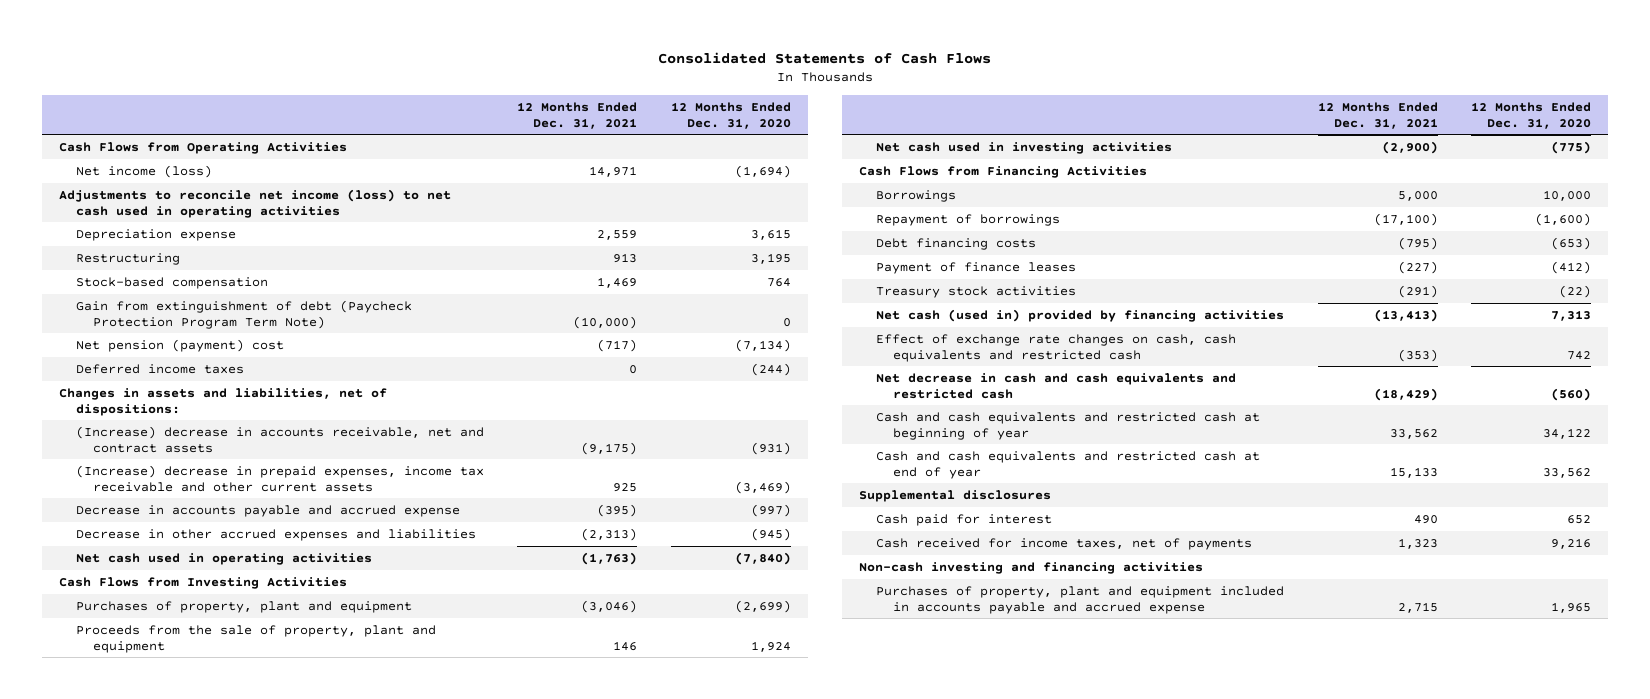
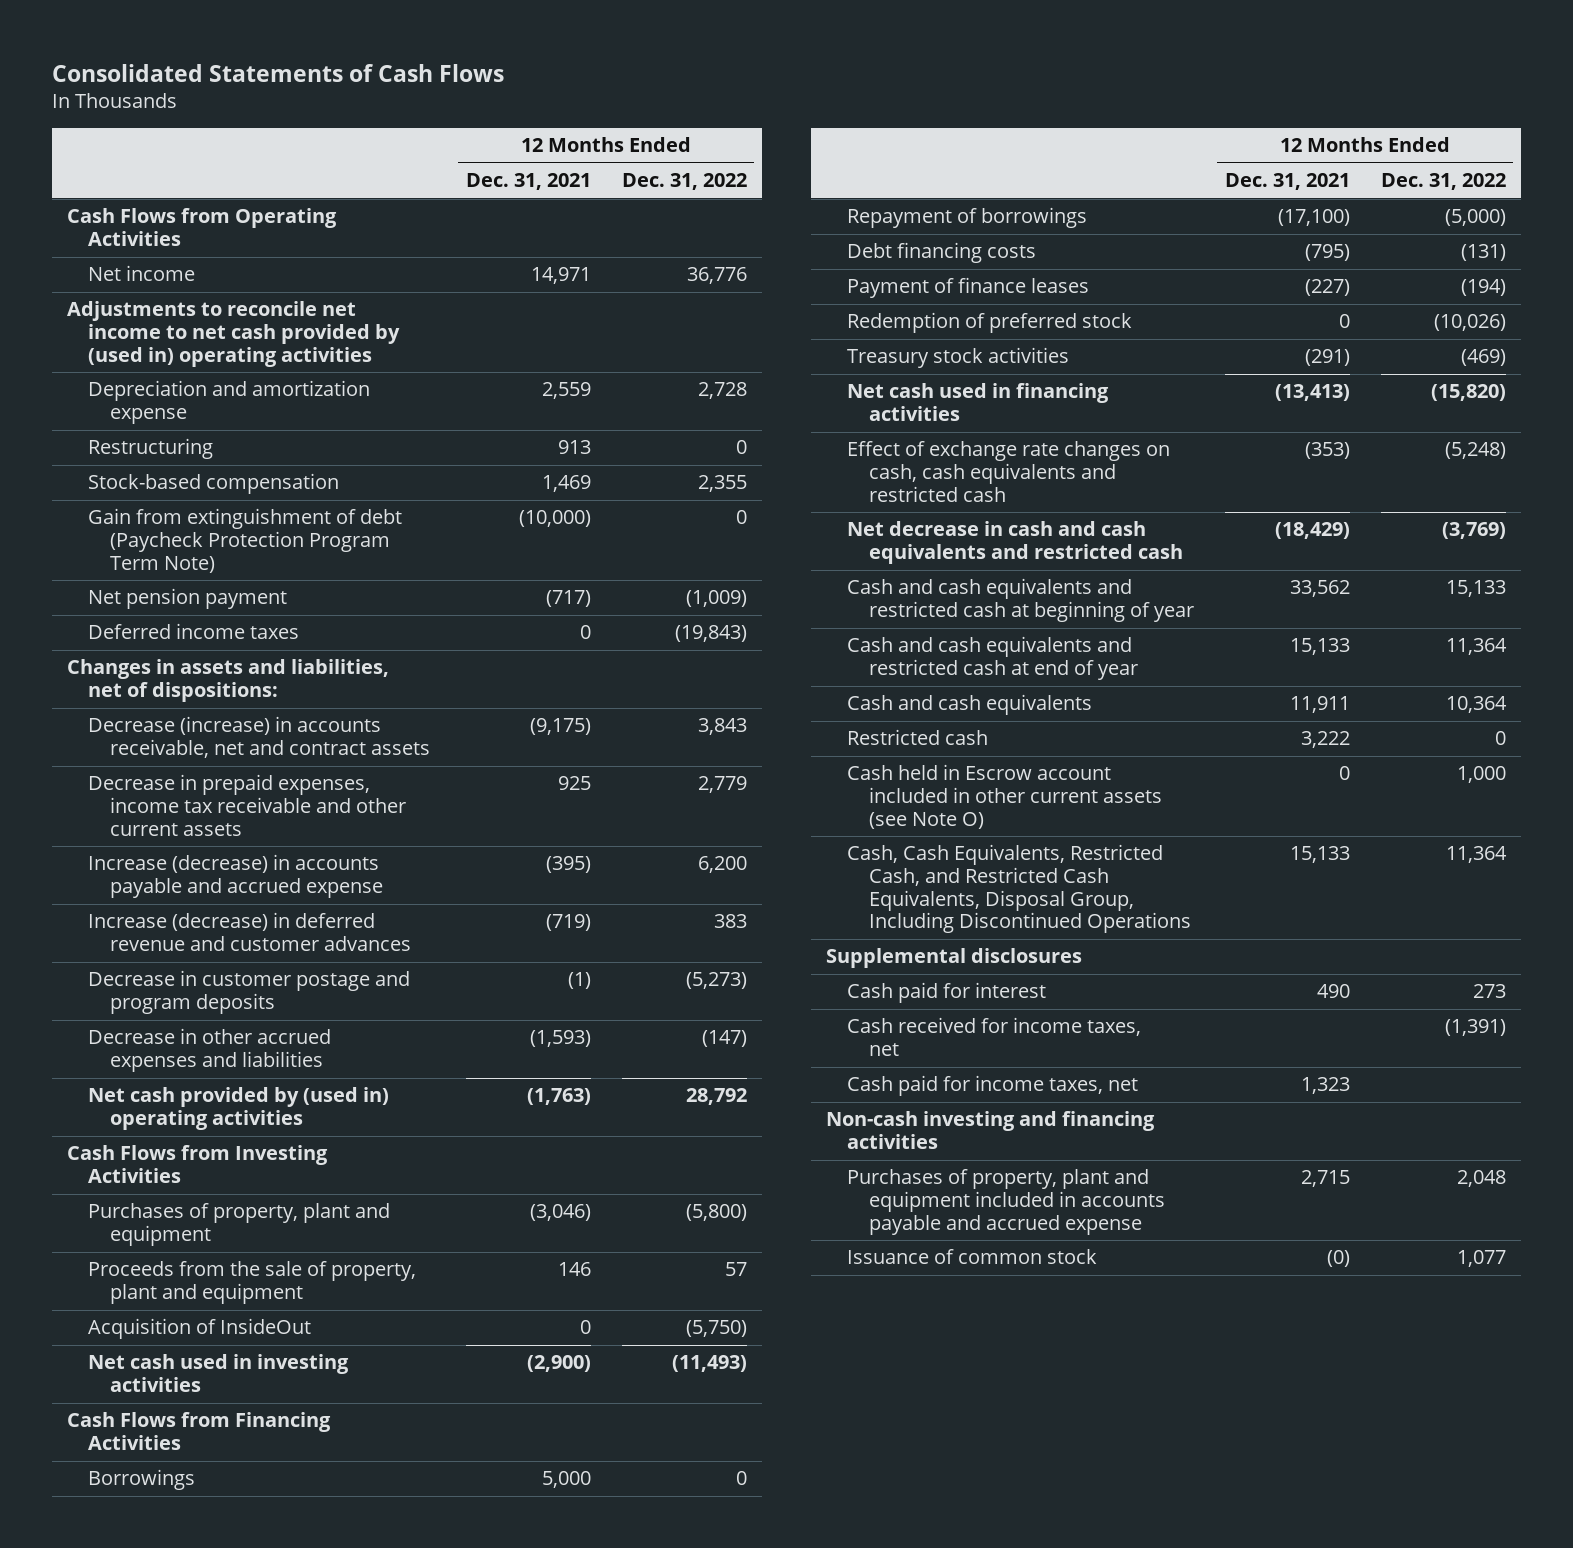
- | 12 Months Ended Dec. 31, 2021 | 12 Months Ended Dec. 31, 2020
+ | 12 Months Ended Dec. 31, 2021 | 12 Months Ended Dec. 31, 2022
- Net income (loss) | 14,971 | (1,694)
- Adjustments to reconcile net income (loss) to net cash used in operating activities
- Depreciation expense | 2,559 | 3,615
+ Net income | 14,971 | 36,776
+ Adjustments to reconcile net income to net cash provided by (used in) operating activities
+ Depreciation and amortization expense | 2,559 | 2,728
- Net pension (payment) cost | (717) | (7,134)
+ Net pension payment | (717) | (1,009)
- (Increase) decrease in accounts receivable, net and contract assets | (9,175) | (931)
- (Increase) decrease in prepaid expenses, income tax receivable and other current assets | 925 | (3,469)
- Decrease in accounts payable and accrued expense | (395) | (997)
- Decrease in other accrued expenses and liabilities | (2,313) | (945)
- Net cash used in operating activities | (1,763) | (7,840)
+ Decrease (increase) in accounts receivable, net and contract assets | (9,175) | 3,843
+ Decrease in prepaid expenses, income tax receivable and other current assets | 925 | 2,779
+ Increase (decrease) in accounts payable and accrued expense | (395) | 6,200
+ Increase (decrease) in deferred revenue and customer advances | (719) | 383
+ Decrease in customer postage and program deposits | (1) | (5,273)
+ Decrease in other accrued expenses and liabilities | (1,593) | (147)
+ Net cash provided by (used in) operating activities | (1,763) | 28,792
+ Acquisition of InsideOut | 0 | (5,750)
+ Redemption of preferred stock | 0 | (10,026)
- Net cash (used in) provided by financing activities | (13,413) | 7,313
+ Net cash used in financing activities | (13,413) | (15,820)
+ Cash and cash equivalents | 11,911 | 10,364
+ Restricted cash | 3,222 | 0
+ Cash held in Escrow account included in other current assets (see Note O) | 0 | 1,000
+ Cash, Cash Equivalents, Restricted Cash, and Restricted Cash Equivalents, Disposal Group, Including Discontinued Operations | 15,133 | 11,364
- Cash received for income taxes, net of payments | 1,323 | 9,216
+ Cash received for income taxes, net | | (1,391)
+ Cash paid for income taxes, net | 1,323 |
+ Issuance of common stock | (0) | 1,077

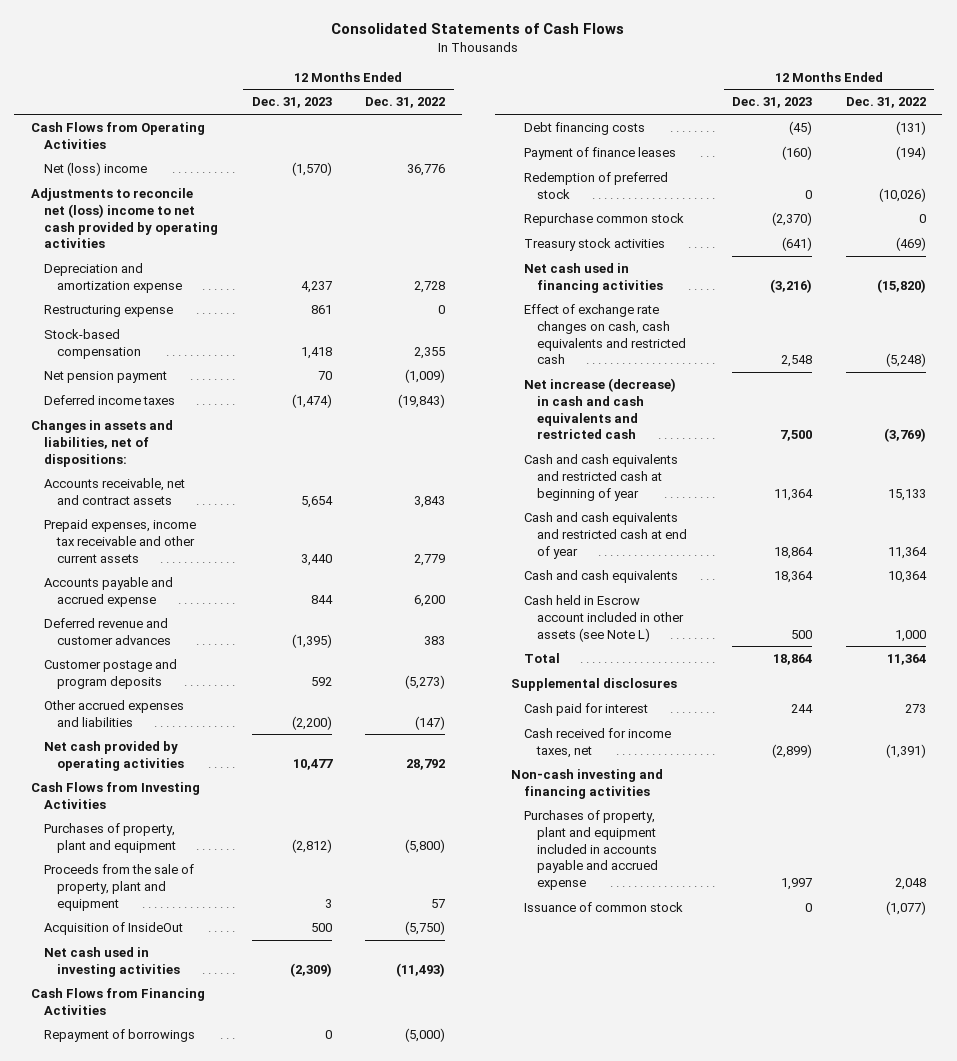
- | 12 Months Ended Dec. 31, 2021 | 12 Months Ended Dec. 31, 2022
+ | 12 Months Ended Dec. 31, 2023 | 12 Months Ended Dec. 31, 2022
- Net income | 14,971 | 36,776
- Adjustments to reconcile net income to net cash provided by (used in) operating activities
+ Net (loss) income | (1,570) | 36,776
+ Adjustments to reconcile net (loss) income to net cash provided by operating activities
- Restructuring | 913 | 0
+ Restructuring expense | 861 | 0
- Gain from extinguishment of debt (Paycheck Protection Program Term Note) | (10,000) | 0
- Decrease (increase) in accounts receivable, net and contract assets | (9,175) | 3,843
- Decrease in prepaid expenses, income tax receivable and other current assets | 925 | 2,779
- Increase (decrease) in accounts payable and accrued expense | (395) | 6,200
- Increase (decrease) in deferred revenue and customer advances | (719) | 383
- Decrease in customer postage and program deposits | (1) | (5,273)
- Decrease in other accrued expenses and liabilities | (1,593) | (147)
- Net cash provided by (used in) operating activities | (1,763) | 28,792
+ Accounts receivable, net and contract assets | 5,654 | 3,843
+ Prepaid expenses, income tax receivable and other current assets | 3,440 | 2,779
+ Accounts payable and accrued expense | 844 | 6,200
+ Deferred revenue and customer advances | (1,395) | 383
+ Customer postage and program deposits | 592 | (5,273)
+ Other accrued expenses and liabilities | (2,200) | (147)
+ Net cash provided by operating activities | 10,477 | 28,792
- Borrowings | 5,000 | 0
+ Repurchase common stock | (2,370) | 0
- Net decrease in cash and cash equivalents and restricted cash | (18,429) | (3,769)
+ Net increase (decrease) in cash and cash equivalents and restricted cash | 7,500 | (3,769)
- Restricted cash | 3,222 | 0
- Cash held in Escrow account included in other current assets (see Note O) | 0 | 1,000
- Cash, Cash Equivalents, Restricted Cash, and Restricted Cash Equivalents, Disposal Group, Including Discontinued Operations | 15,133 | 11,364
+ Cash held in Escrow account included in other assets (see Note L) | 500 | 1,000
+ Total | 18,864 | 11,364
- Cash paid for income taxes, net | 1,323 |
- Issuance of common stock | (0) | 1,077
+ Issuance of common stock | 0 | (1,077)

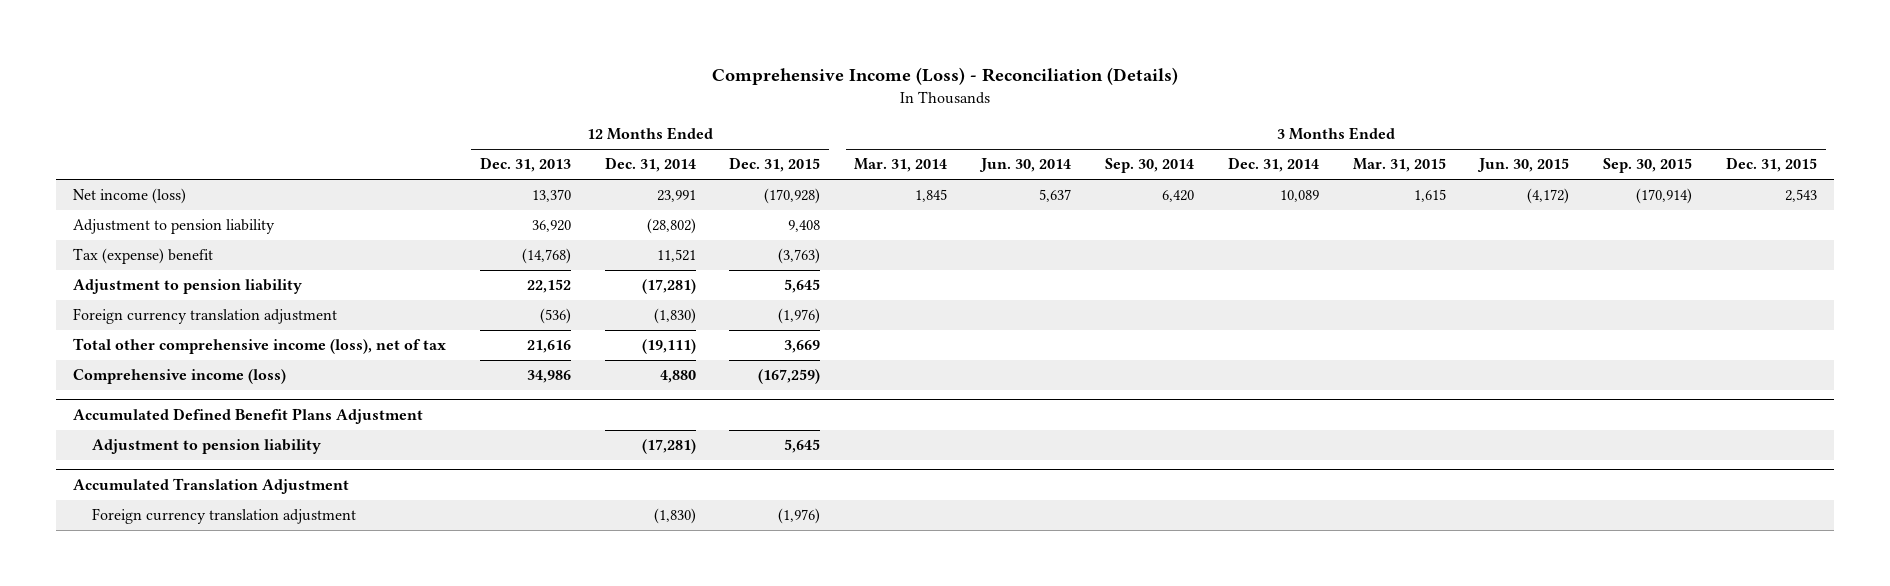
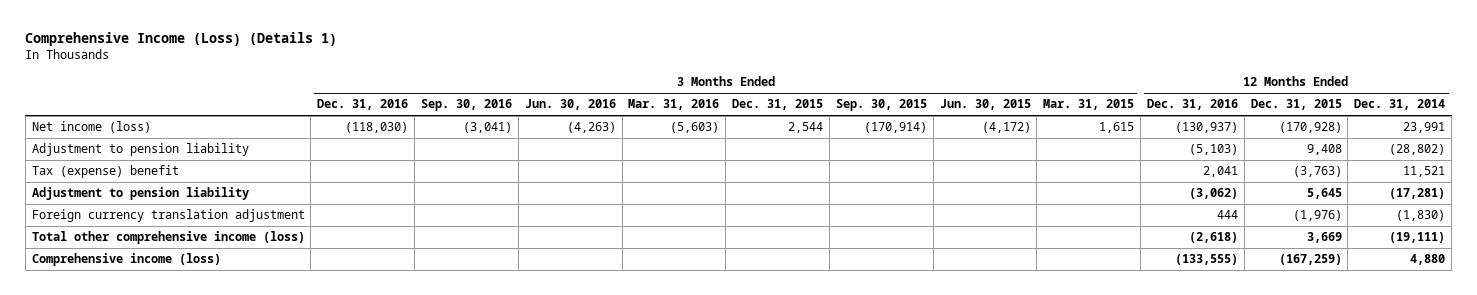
- Comprehensive Income (Loss) - Reconciliation (Details)
+ Comprehensive Income (Loss) (Details 1)
- | 12 Months Ended Dec. 31, 2013 | 12 Months Ended Dec. 31, 2014 | 12 Months Ended Dec. 31, 2015 | 3 Months Ended Mar. 31, 2014 | 3 Months Ended Jun. 30, 2014 | 3 Months Ended Sep. 30, 2014 | 3 Months Ended Dec. 31, 2014 | 3 Months Ended Mar. 31, 2015 | 3 Months Ended Jun. 30, 2015 | 3 Months Ended Sep. 30, 2015 | 3 Months Ended Dec. 31, 2015
+ | 3 Months Ended Dec. 31, 2016 | 3 Months Ended Sep. 30, 2016 | 3 Months Ended Jun. 30, 2016 | 3 Months Ended Mar. 31, 2016 | 3 Months Ended Dec. 31, 2015 | 3 Months Ended Sep. 30, 2015 | 3 Months Ended Jun. 30, 2015 | 3 Months Ended Mar. 31, 2015 | 12 Months Ended Dec. 31, 2016 | 12 Months Ended Dec. 31, 2015 | 12 Months Ended Dec. 31, 2014
- Net income (loss) | 13,370 | 23,991 | (170,928) | 1,845 | 5,637 | 6,420 | 10,089 | 1,615 | (4,172) | (170,914) | 2,543
+ Net income (loss) | (118,030) | (3,041) | (4,263) | (5,603) | 2,544 | (170,914) | (4,172) | 1,615 | (130,937) | (170,928) | 23,991
- Total other comprehensive income (loss), net of tax | 21,616 | (19,111) | 3,669 | | | | | | | |
+ Total other comprehensive income (loss) | | | | | | | | | (2,618) | 3,669 | (19,111)
- Accumulated Defined Benefit Plans Adjustment
- Adjustment to pension liability | | (17,281) | 5,645 | | | | | | | |
- Accumulated Translation Adjustment
- Foreign currency translation adjustment | | (1,830) | (1,976) | | | | | | | |

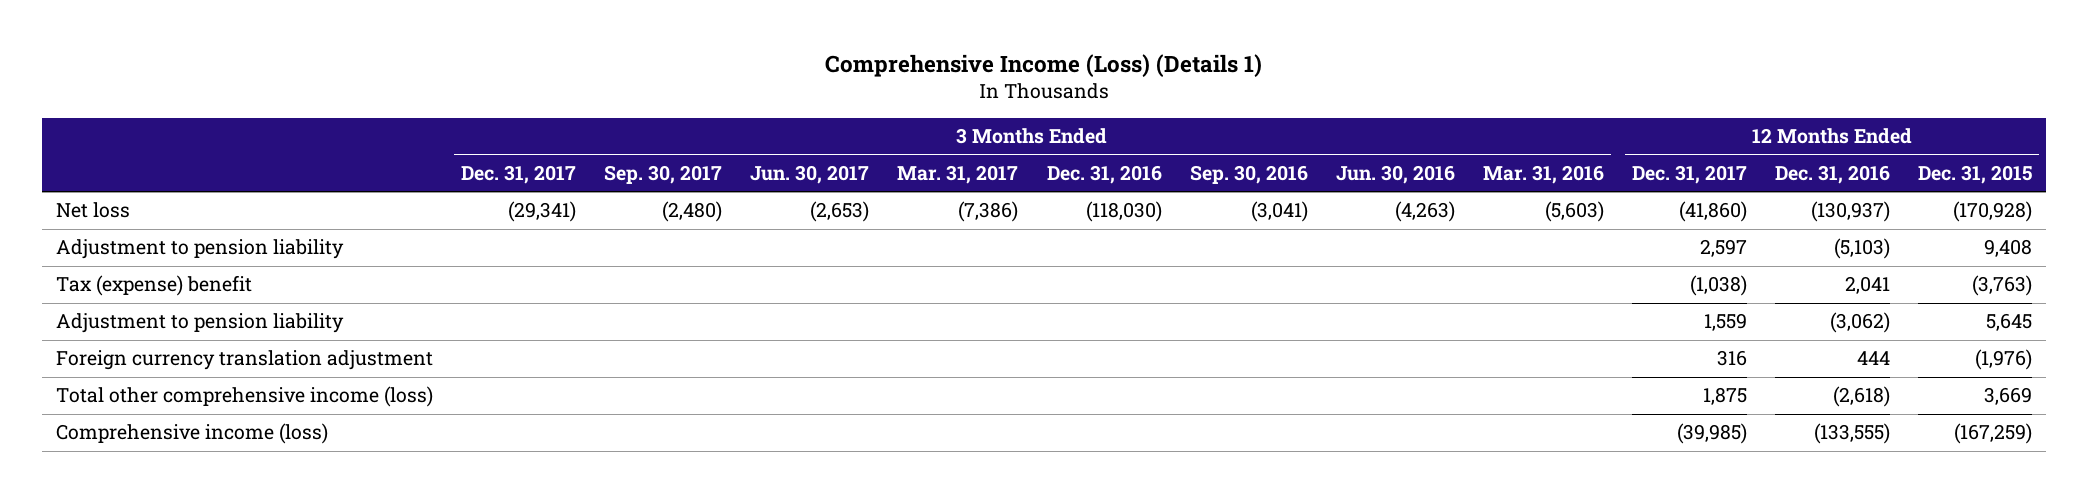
- | 3 Months Ended Dec. 31, 2016 | 3 Months Ended Sep. 30, 2016 | 3 Months Ended Jun. 30, 2016 | 3 Months Ended Mar. 31, 2016 | 3 Months Ended Dec. 31, 2015 | 3 Months Ended Sep. 30, 2015 | 3 Months Ended Jun. 30, 2015 | 3 Months Ended Mar. 31, 2015 | 12 Months Ended Dec. 31, 2016 | 12 Months Ended Dec. 31, 2015 | 12 Months Ended Dec. 31, 2014
+ | 3 Months Ended Dec. 31, 2017 | 3 Months Ended Sep. 30, 2017 | 3 Months Ended Jun. 30, 2017 | 3 Months Ended Mar. 31, 2017 | 3 Months Ended Dec. 31, 2016 | 3 Months Ended Sep. 30, 2016 | 3 Months Ended Jun. 30, 2016 | 3 Months Ended Mar. 31, 2016 | 12 Months Ended Dec. 31, 2017 | 12 Months Ended Dec. 31, 2016 | 12 Months Ended Dec. 31, 2015
- Net income (loss) | (118,030) | (3,041) | (4,263) | (5,603) | 2,544 | (170,914) | (4,172) | 1,615 | (130,937) | (170,928) | 23,991
+ Net loss | (29,341) | (2,480) | (2,653) | (7,386) | (118,030) | (3,041) | (4,263) | (5,603) | (41,860) | (130,937) | (170,928)

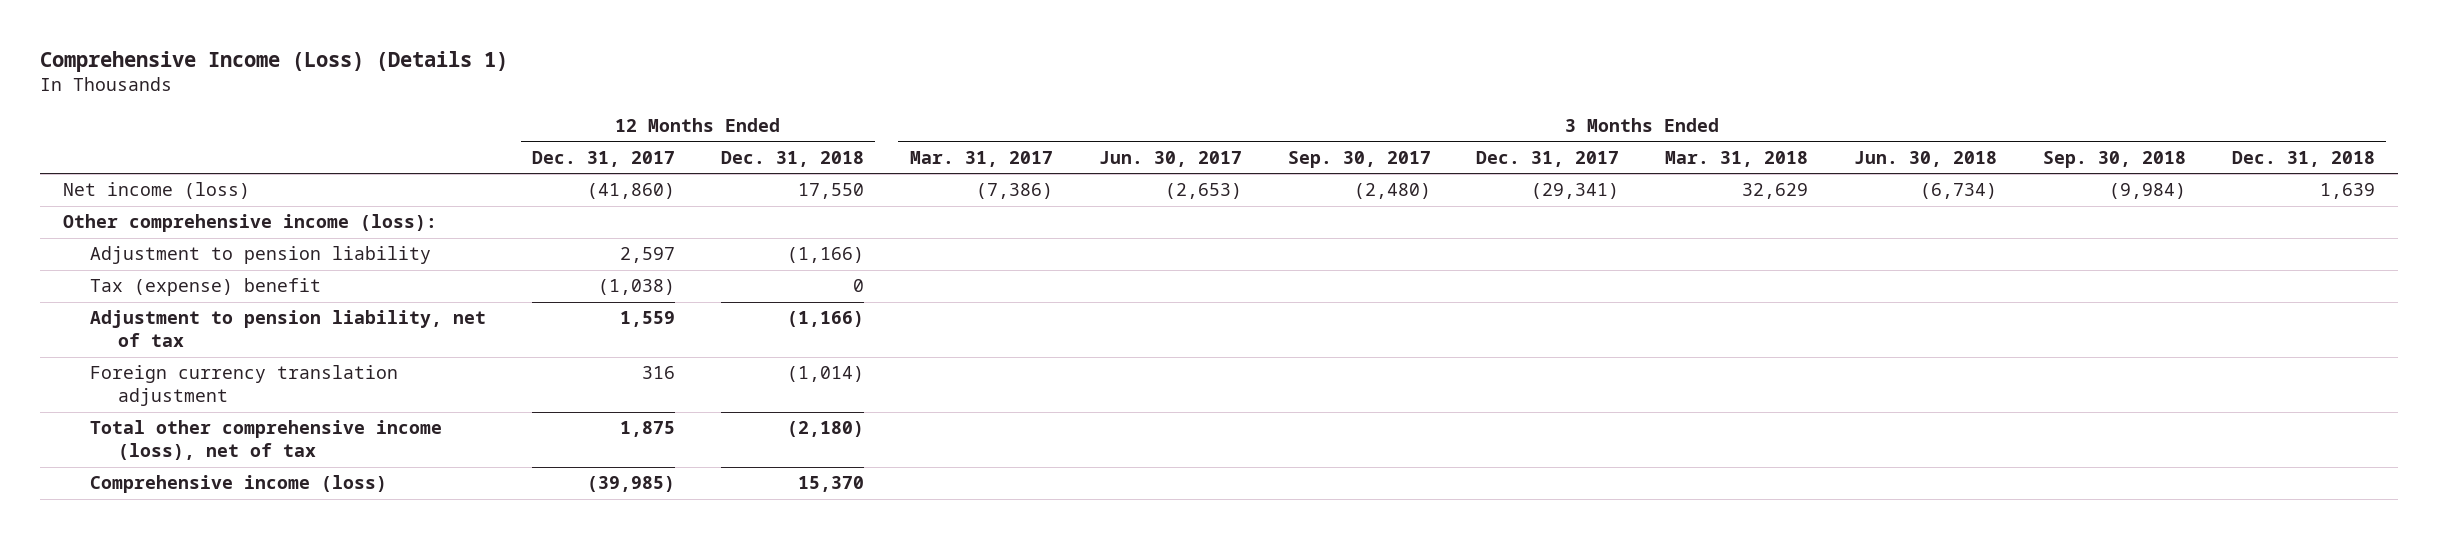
- | 3 Months Ended Dec. 31, 2017 | 3 Months Ended Sep. 30, 2017 | 3 Months Ended Jun. 30, 2017 | 3 Months Ended Mar. 31, 2017 | 3 Months Ended Dec. 31, 2016 | 3 Months Ended Sep. 30, 2016 | 3 Months Ended Jun. 30, 2016 | 3 Months Ended Mar. 31, 2016 | 12 Months Ended Dec. 31, 2017 | 12 Months Ended Dec. 31, 2016 | 12 Months Ended Dec. 31, 2015
+ | 12 Months Ended Dec. 31, 2017 | 12 Months Ended Dec. 31, 2018 | 3 Months Ended Mar. 31, 2017 | 3 Months Ended Jun. 30, 2017 | 3 Months Ended Sep. 30, 2017 | 3 Months Ended Dec. 31, 2017 | 3 Months Ended Mar. 31, 2018 | 3 Months Ended Jun. 30, 2018 | 3 Months Ended Sep. 30, 2018 | 3 Months Ended Dec. 31, 2018
- Net loss | (29,341) | (2,480) | (2,653) | (7,386) | (118,030) | (3,041) | (4,263) | (5,603) | (41,860) | (130,937) | (170,928)
+ Net income (loss) | (41,860) | 17,550 | (7,386) | (2,653) | (2,480) | (29,341) | 32,629 | (6,734) | (9,984) | 1,639
+ Other comprehensive income (loss):
- Adjustment to pension liability | | | | | | | | | 1,559 | (3,062) | 5,645
+ Adjustment to pension liability, net of tax | 1,559 | (1,166) | | | | | | | |
- Total other comprehensive income (loss) | | | | | | | | | 1,875 | (2,618) | 3,669
+ Total other comprehensive income (loss), net of tax | 1,875 | (2,180) | | | | | | | |

